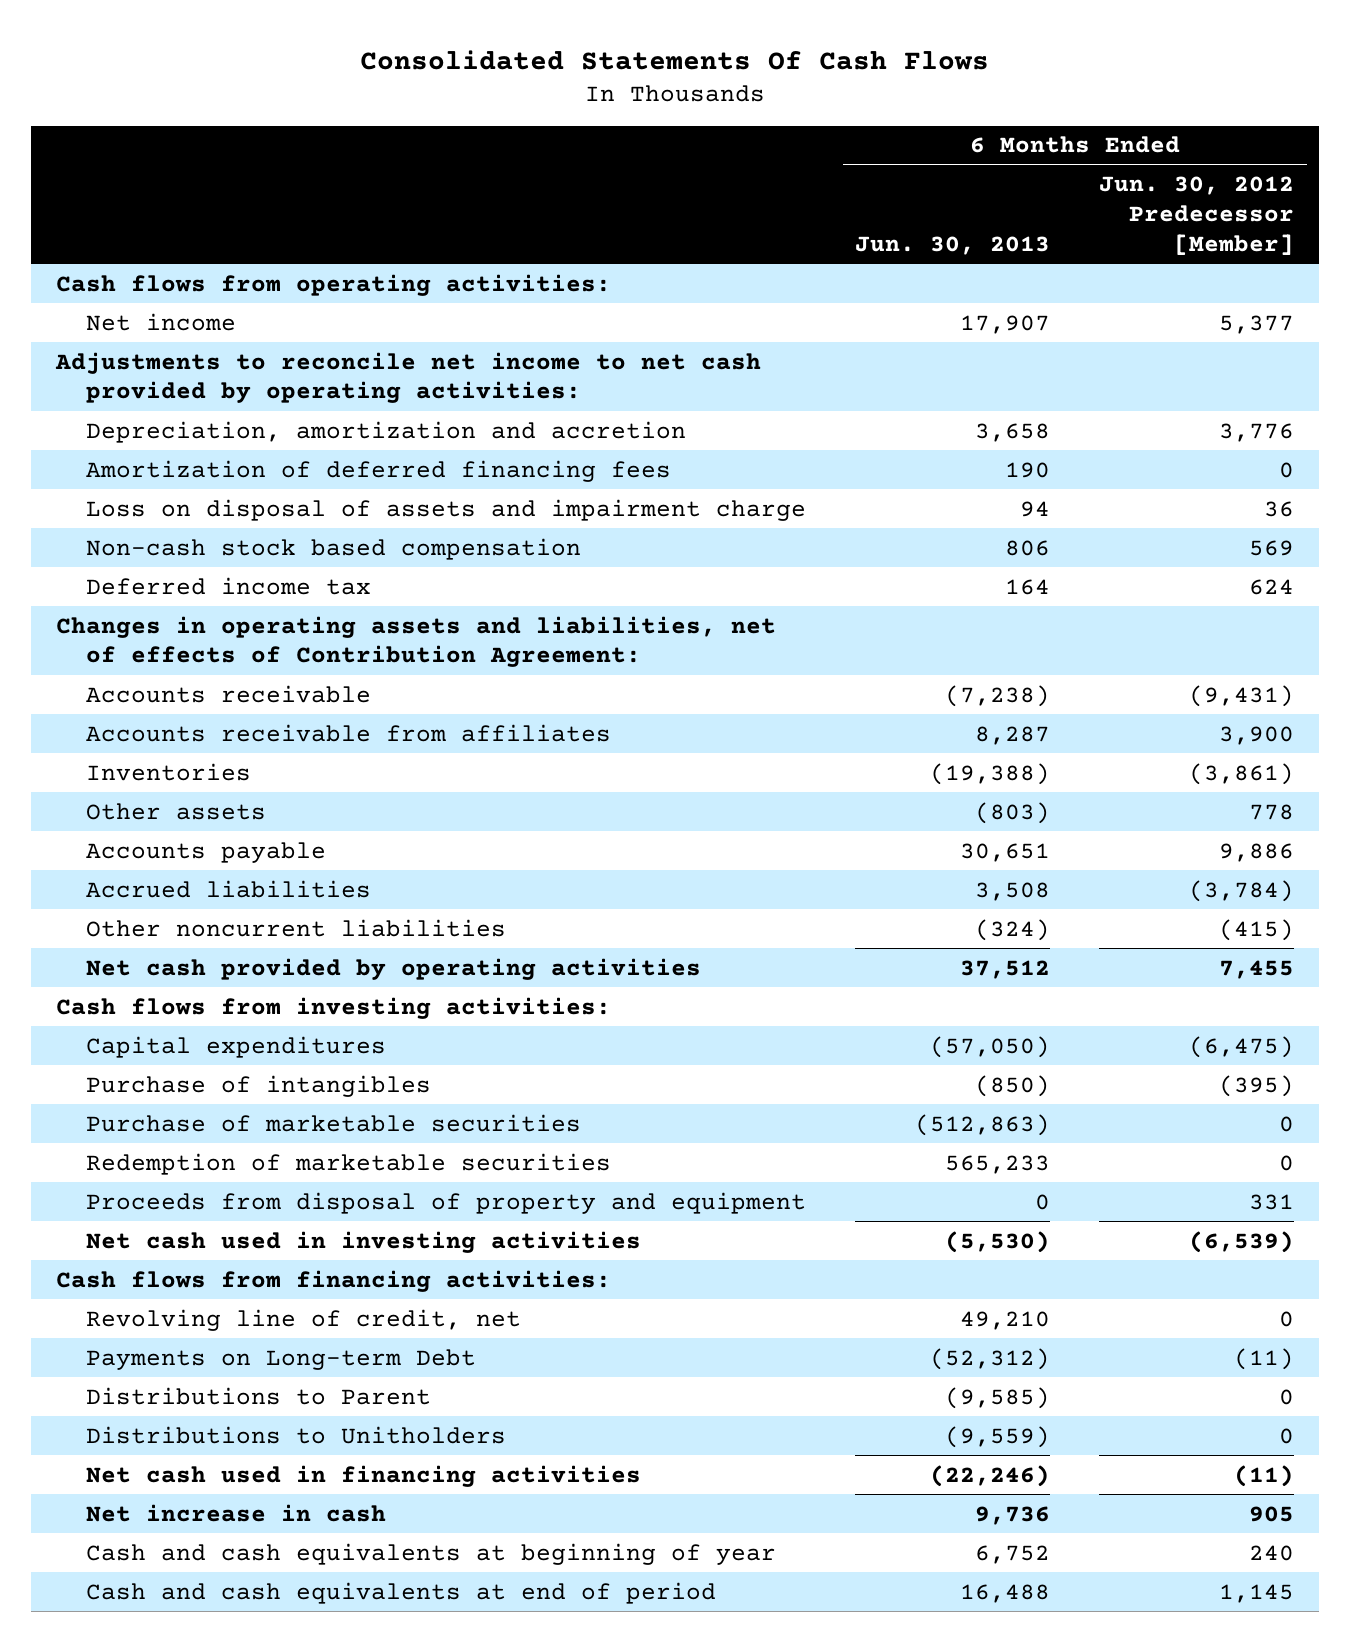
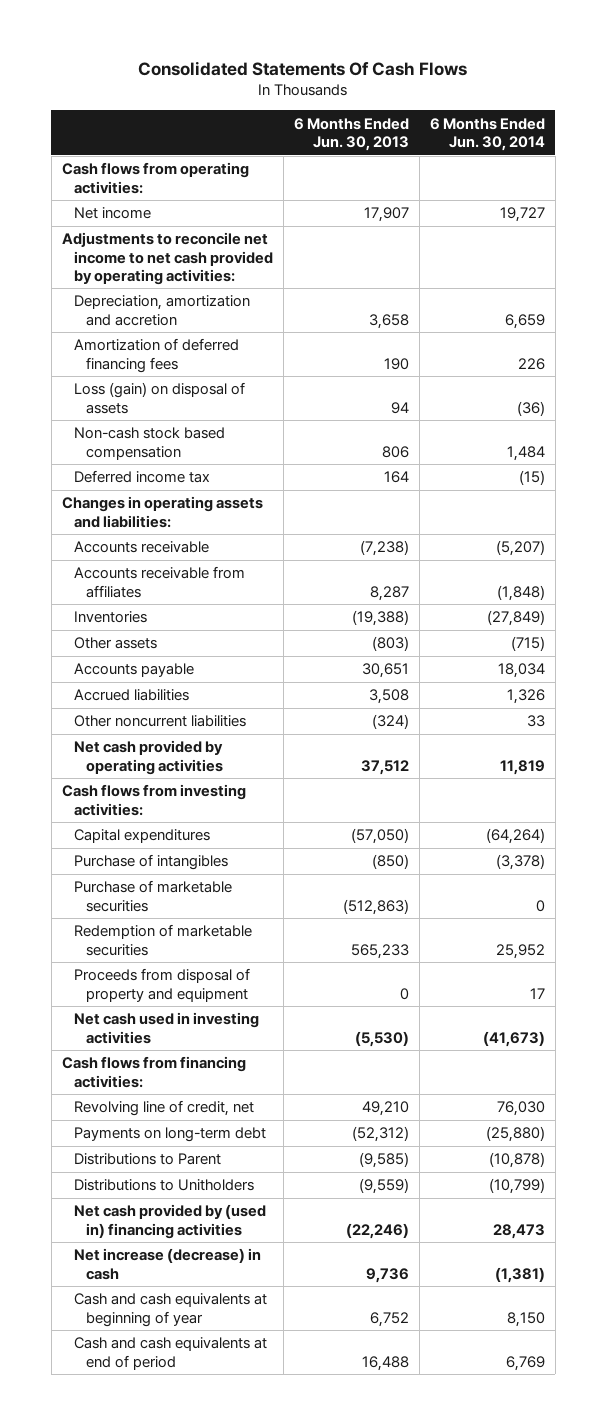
- | 6 Months Ended Jun. 30, 2013 | 6 Months Ended Jun. 30, 2012 Predecessor [Member]
+ | 6 Months Ended Jun. 30, 2013 | 6 Months Ended Jun. 30, 2014
- Loss on disposal of assets and impairment charge | 94 | 36
+ Loss (gain) on disposal of assets | 94 | (36)
- Changes in operating assets and liabilities, net of effects of Contribution Agreement:
+ Changes in operating assets and liabilities:
- Payments on Long-term Debt | (52,312) | (11)
+ Payments on long-term debt | (52,312) | (25,880)
- Net cash used in financing activities | (22,246) | (11)
- Net increase in cash | 9,736 | 905
+ Net cash provided by (used in) financing activities | (22,246) | 28,473
+ Net increase (decrease) in cash | 9,736 | (1,381)

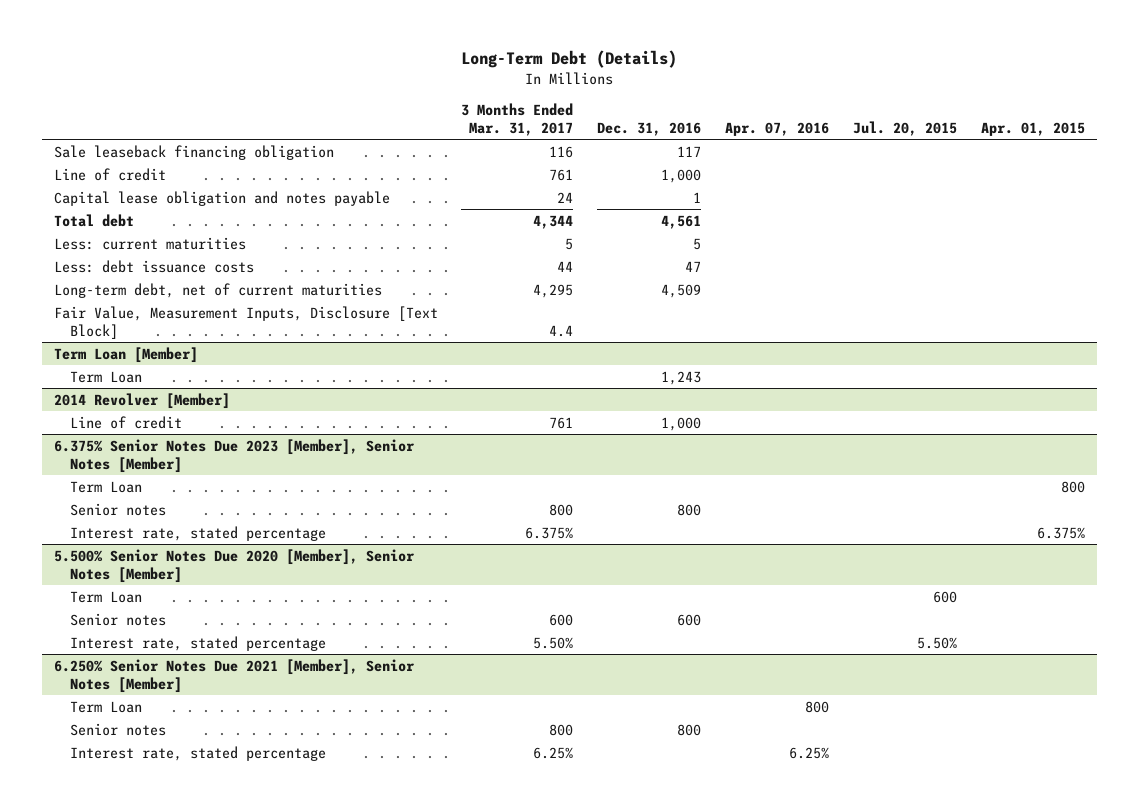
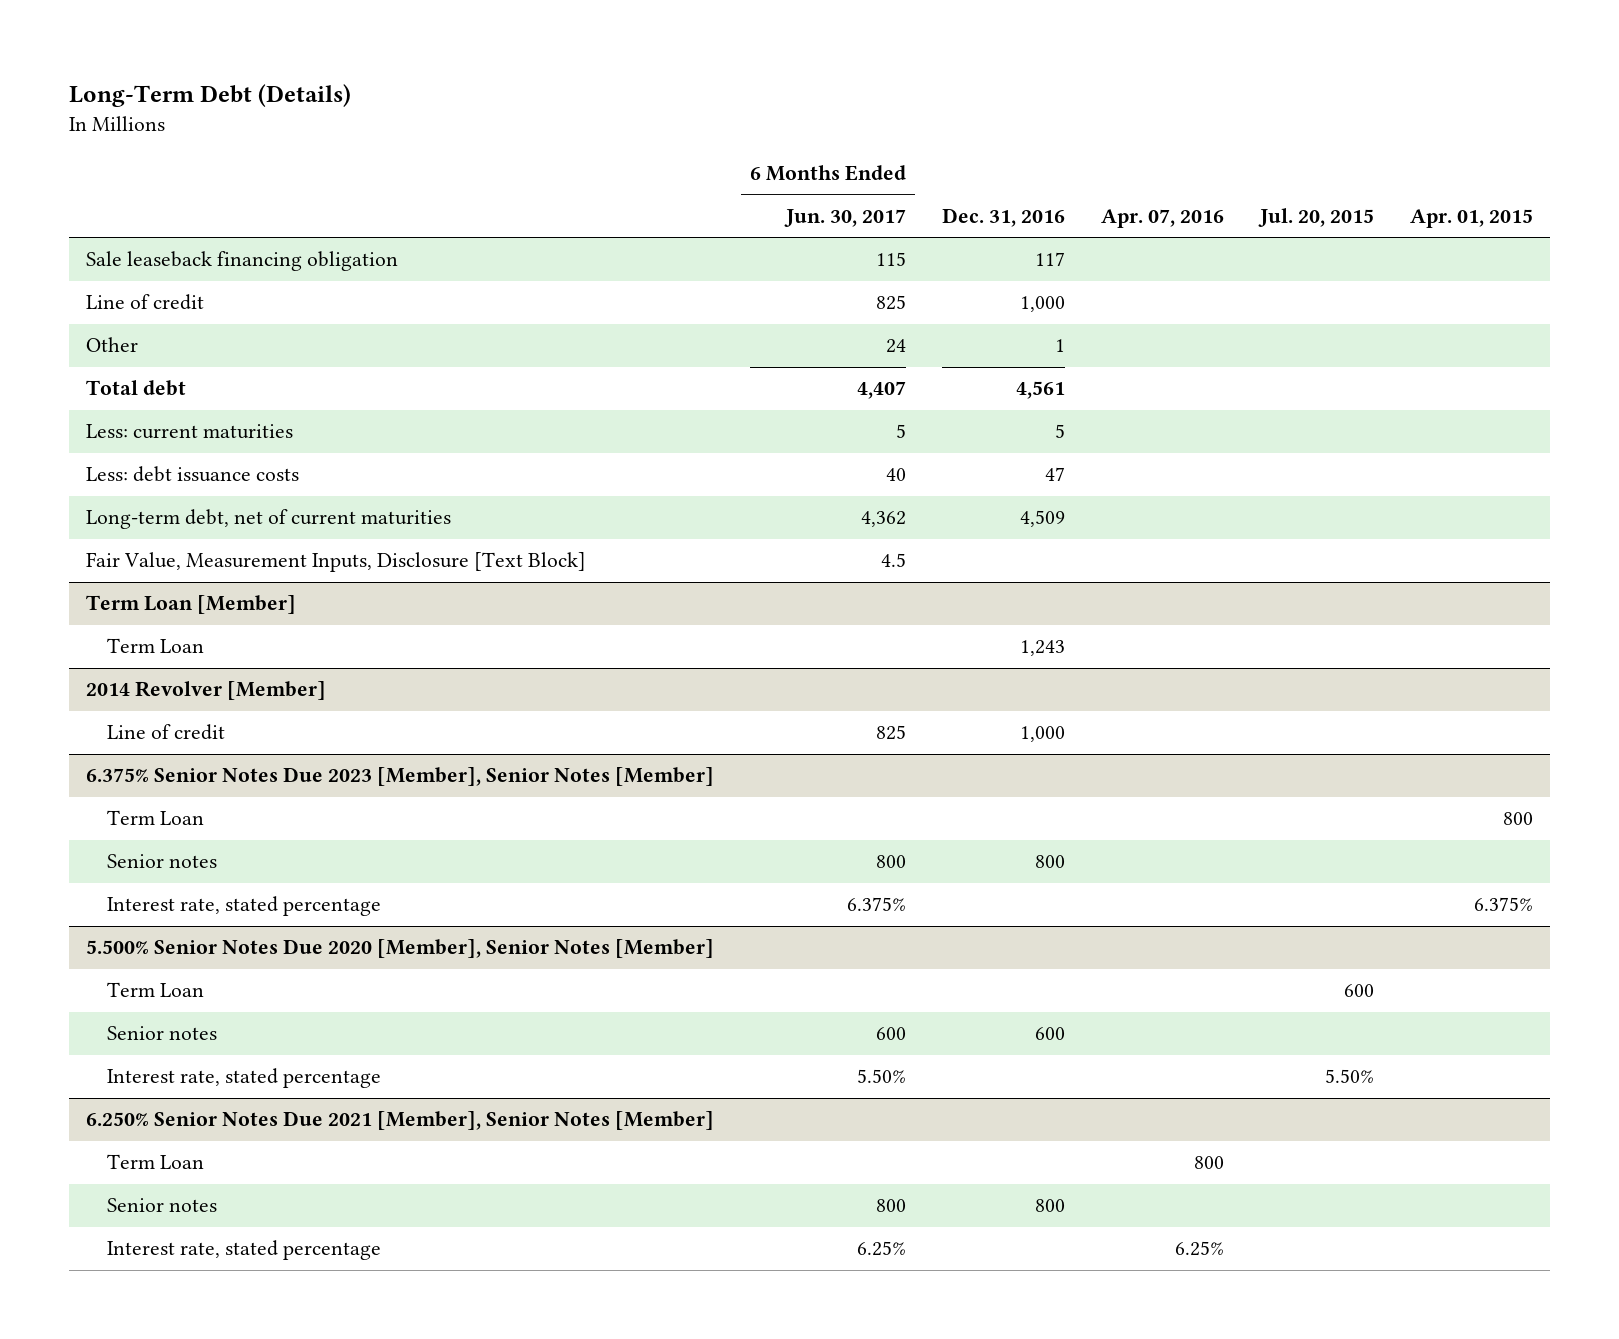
- | 3 Months Ended Mar. 31, 2017 | Dec. 31, 2016 | Apr. 07, 2016 | Jul. 20, 2015 | Apr. 01, 2015
+ | 6 Months Ended Jun. 30, 2017 | Dec. 31, 2016 | Apr. 07, 2016 | Jul. 20, 2015 | Apr. 01, 2015
- Capital lease obligation and notes payable | 24 | 1 | | |
+ Other | 24 | 1 | | |

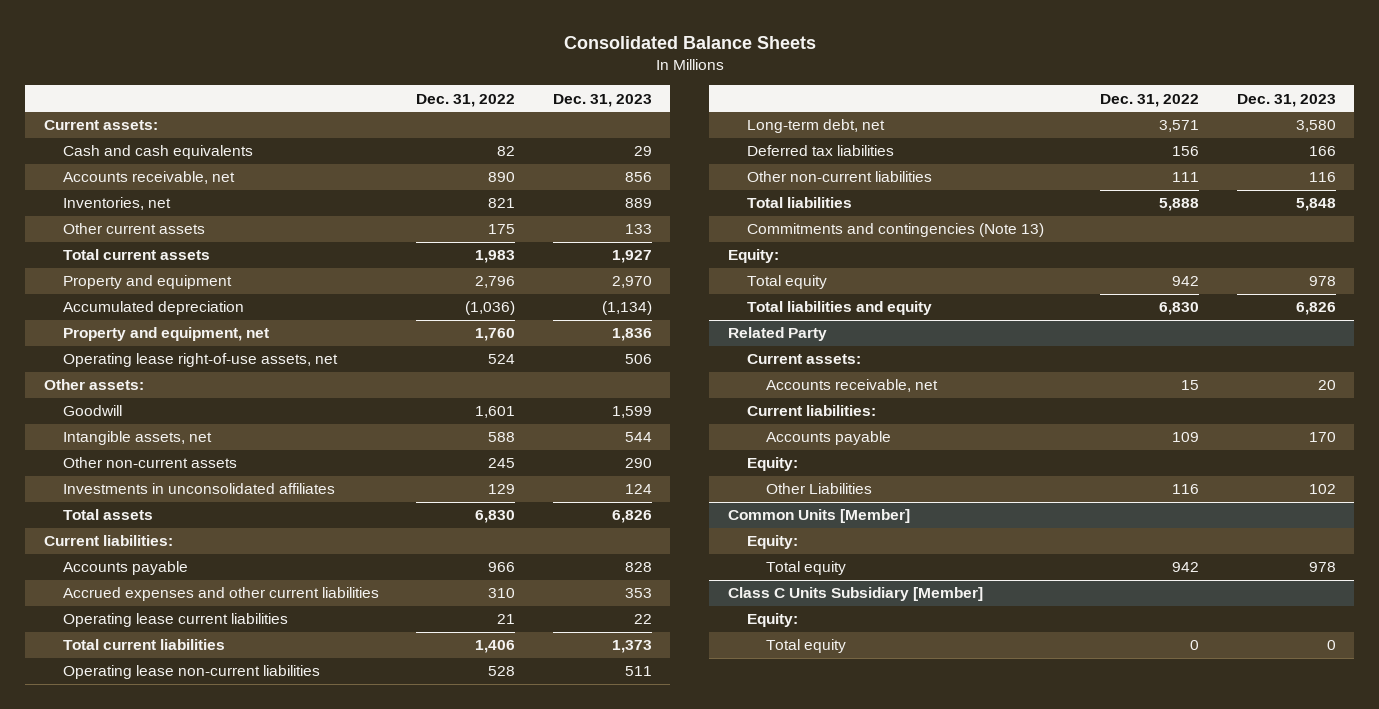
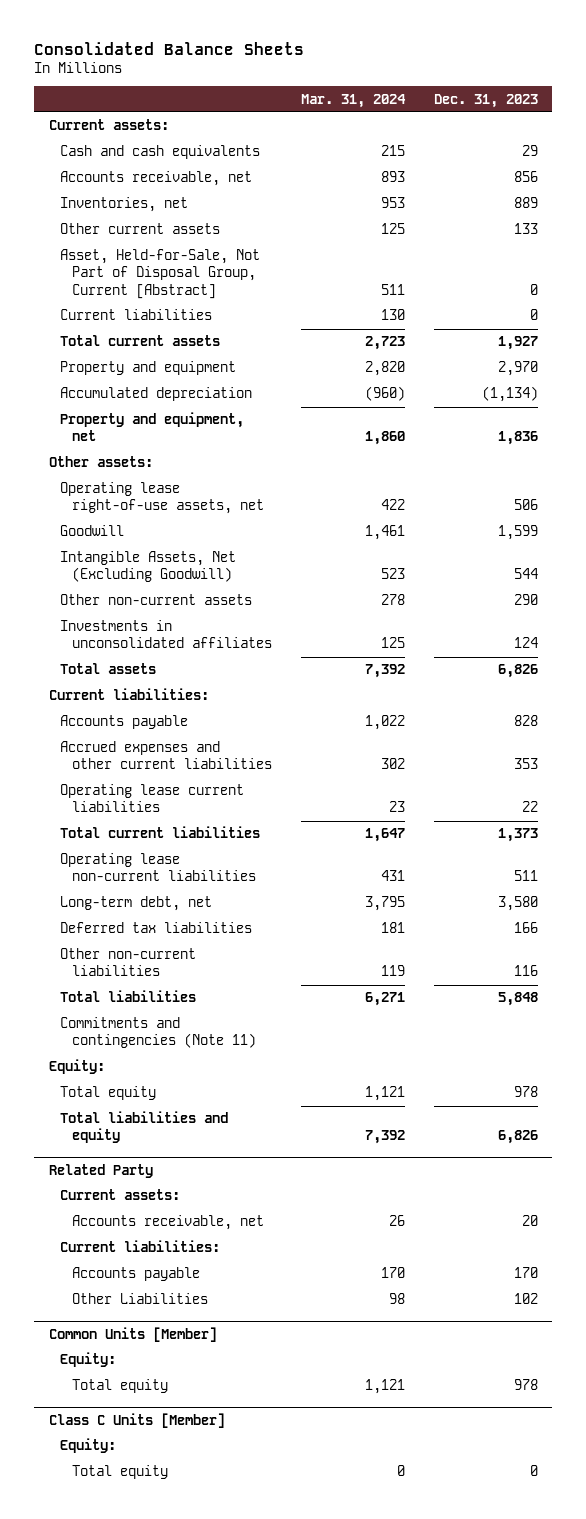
- | Dec. 31, 2022 | Dec. 31, 2023
+ | Mar. 31, 2024 | Dec. 31, 2023
+ Asset, Held-for-Sale, Not Part of Disposal Group, Current [Abstract] | 511 | 0
+ Current liabilities | 130 | 0
moved down: Operating lease right-of-use assets, net | 422 | 506
- Intangible assets, net | 588 | 544
+ Intangible Assets, Net (Excluding Goodwill) | 523 | 544
- Commitments and contingencies (Note 13)
+ Commitments and contingencies (Note 11)
@ Related Party
- Equity:
- Class C Units Subsidiary [Member]
+ Class C Units [Member]

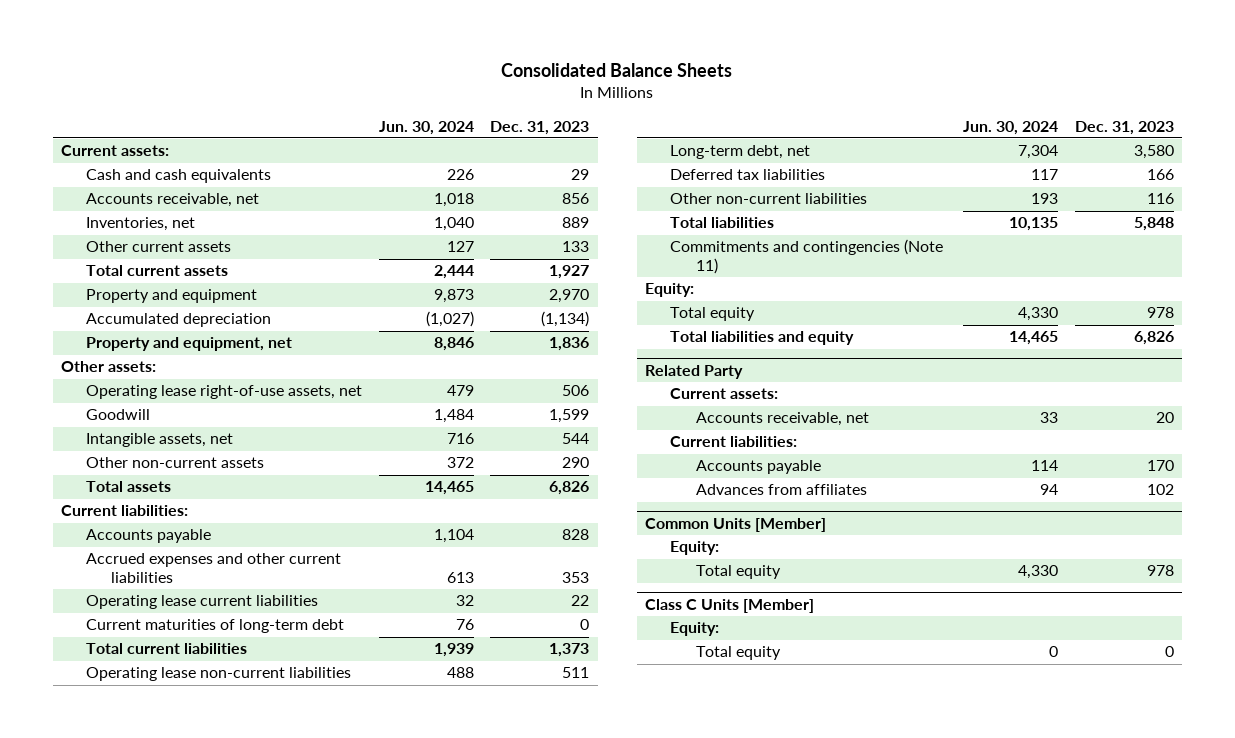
- | Mar. 31, 2024 | Dec. 31, 2023
+ | Jun. 30, 2024 | Dec. 31, 2023
- Asset, Held-for-Sale, Not Part of Disposal Group, Current [Abstract] | 511 | 0
- Current liabilities | 130 | 0
- Intangible Assets, Net (Excluding Goodwill) | 523 | 544
+ Intangible assets, net | 716 | 544
- Investments in unconsolidated affiliates | 125 | 124
+ Current maturities of long-term debt | 76 | 0
@ Related Party
- Other Liabilities | 98 | 102
+ Advances from affiliates | 94 | 102

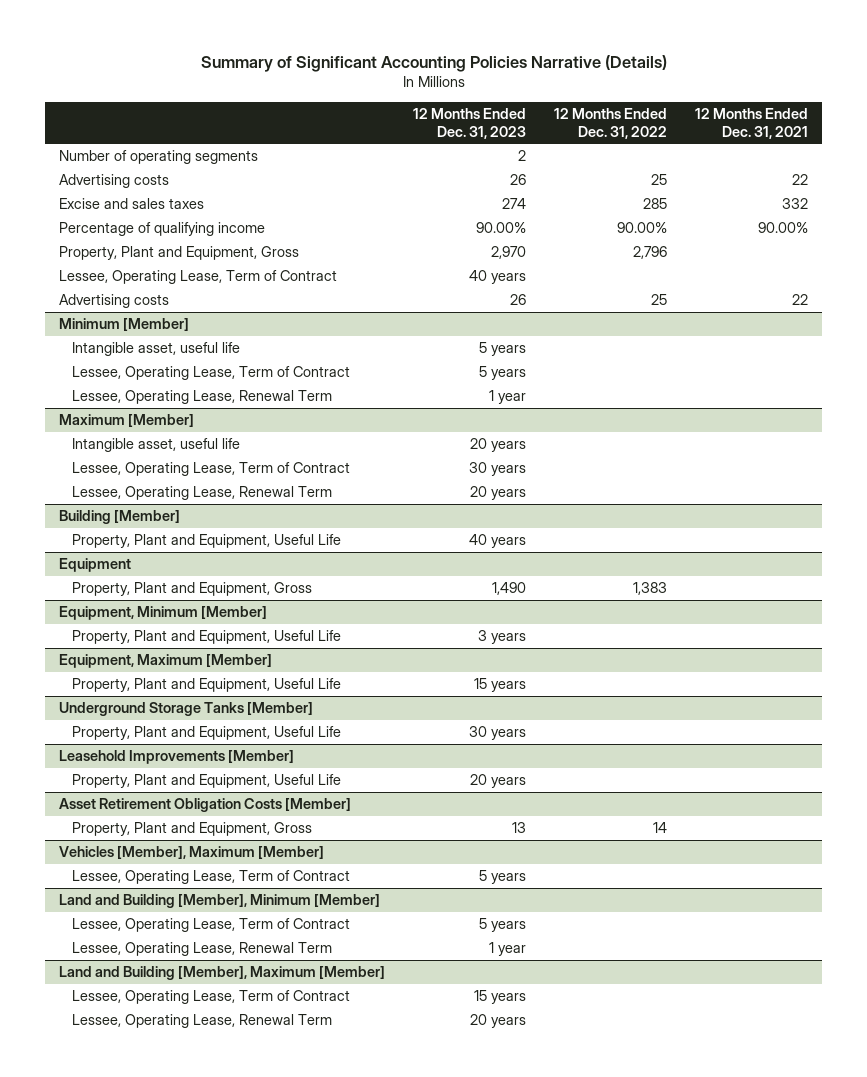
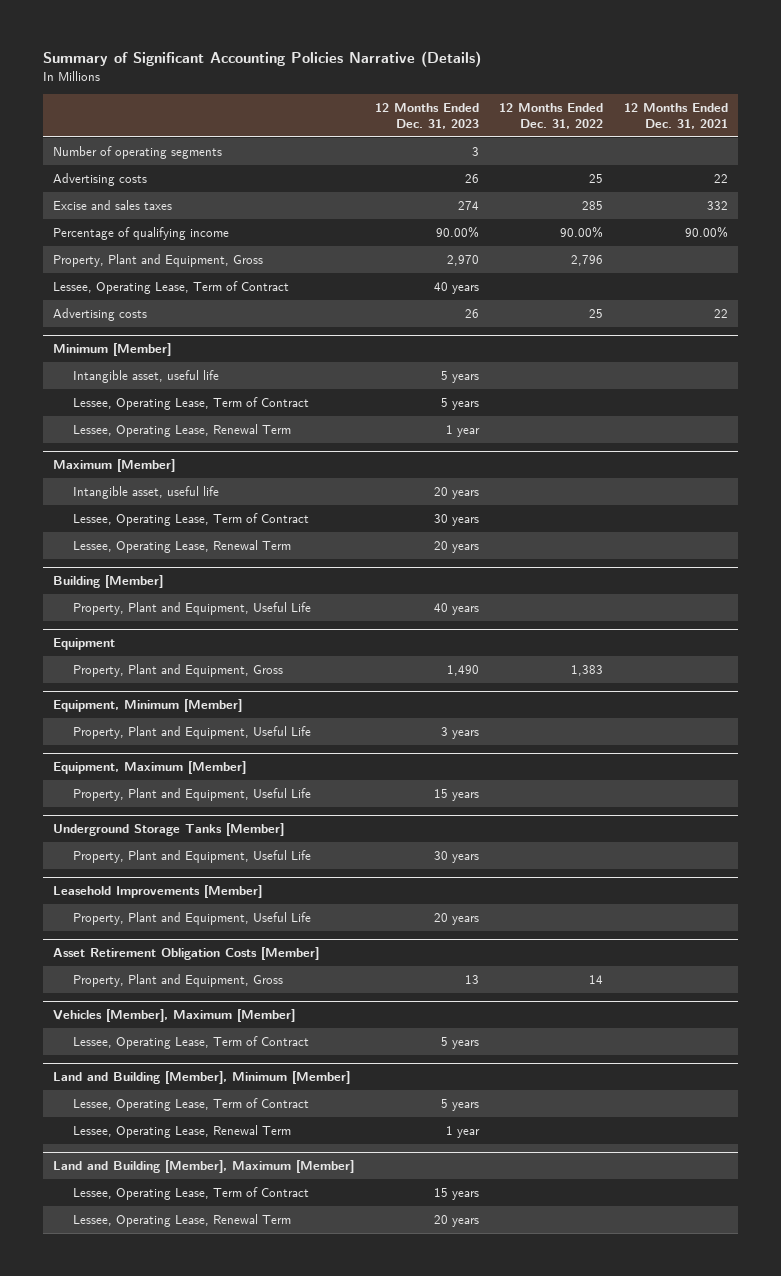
- Number of operating segments | 2 | |
+ Number of operating segments | 3 | |

